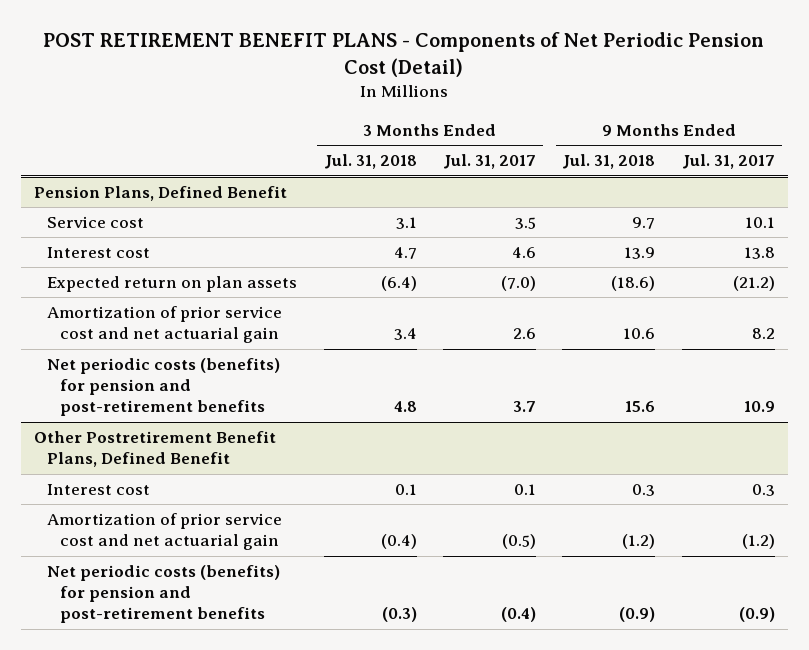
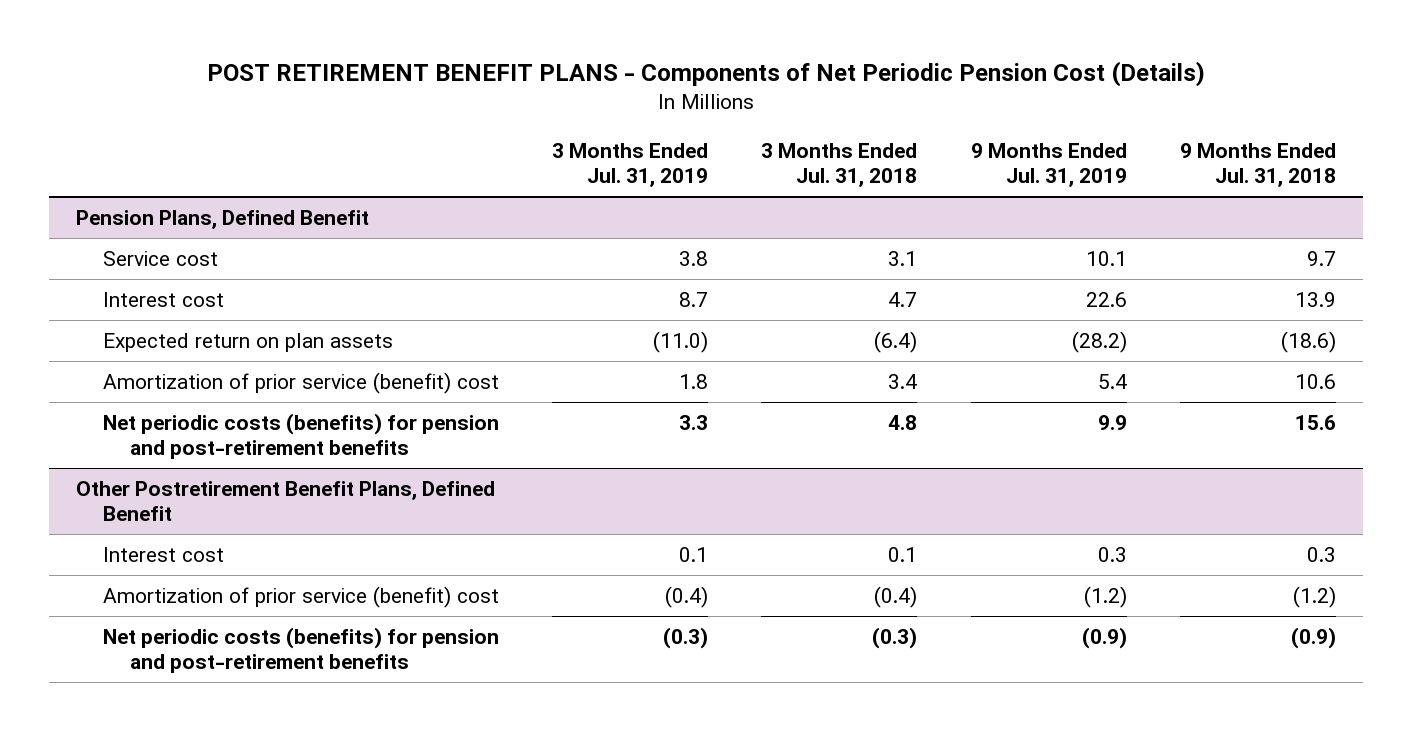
- POST RETIREMENT BENEFIT PLANS - Components of Net Periodic Pension Cost (Detail)
+ POST RETIREMENT BENEFIT PLANS - Components of Net Periodic Pension Cost (Details)
- | 3 Months Ended Jul. 31, 2018 | 3 Months Ended Jul. 31, 2017 | 9 Months Ended Jul. 31, 2018 | 9 Months Ended Jul. 31, 2017
+ | 3 Months Ended Jul. 31, 2019 | 3 Months Ended Jul. 31, 2018 | 9 Months Ended Jul. 31, 2019 | 9 Months Ended Jul. 31, 2018
@ Pension Plans, Defined Benefit
- Amortization of prior service cost and net actuarial gain | 3.4 | 2.6 | 10.6 | 8.2
+ Amortization of prior service (benefit) cost | 1.8 | 3.4 | 5.4 | 10.6
@ Other Postretirement Benefit Plans, Defined Benefit
- Amortization of prior service cost and net actuarial gain | (0.4) | (0.5) | (1.2) | (1.2)
+ Amortization of prior service (benefit) cost | (0.4) | (0.4) | (1.2) | (1.2)

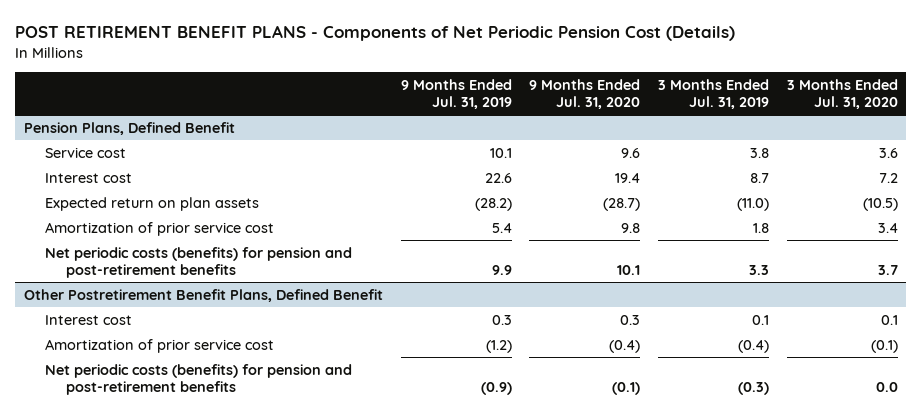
- | 3 Months Ended Jul. 31, 2019 | 3 Months Ended Jul. 31, 2018 | 9 Months Ended Jul. 31, 2019 | 9 Months Ended Jul. 31, 2018
+ | 9 Months Ended Jul. 31, 2019 | 9 Months Ended Jul. 31, 2020 | 3 Months Ended Jul. 31, 2019 | 3 Months Ended Jul. 31, 2020
@ Pension Plans, Defined Benefit
- Amortization of prior service (benefit) cost | 1.8 | 3.4 | 5.4 | 10.6
+ Amortization of prior service cost | 5.4 | 9.8 | 1.8 | 3.4
@ Other Postretirement Benefit Plans, Defined Benefit
- Amortization of prior service (benefit) cost | (0.4) | (0.4) | (1.2) | (1.2)
+ Amortization of prior service cost | (1.2) | (0.4) | (0.4) | (0.1)

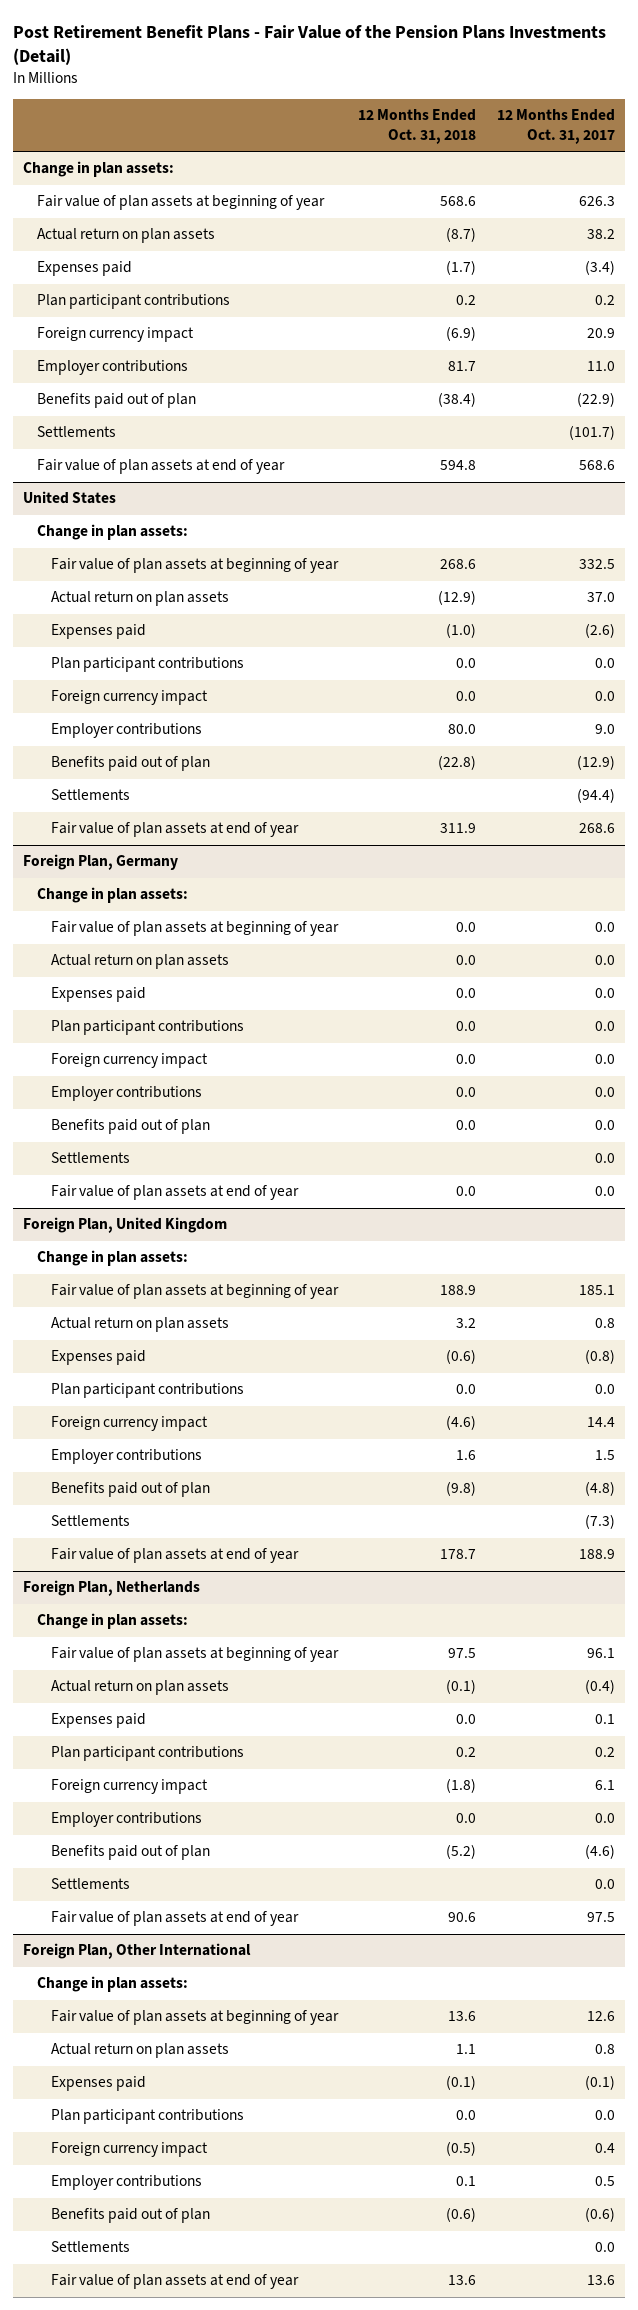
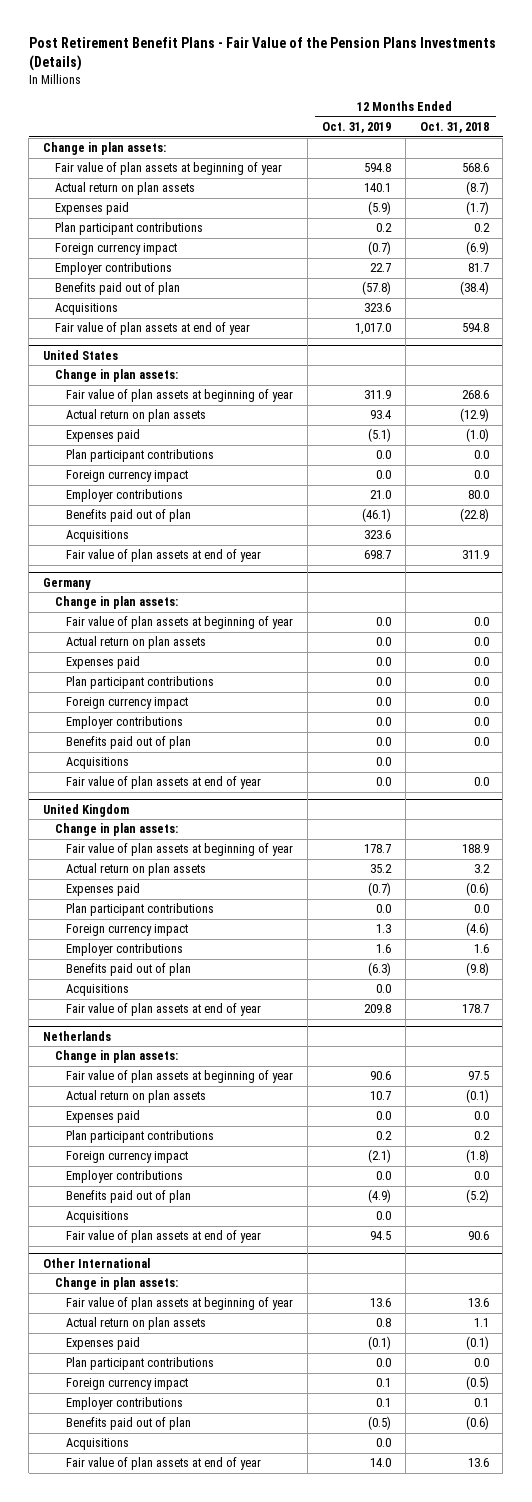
- Post Retirement Benefit Plans - Fair Value of the Pension Plans Investments (Detail)
+ Post Retirement Benefit Plans - Fair Value of the Pension Plans Investments (Details)
- | 12 Months Ended Oct. 31, 2018 | 12 Months Ended Oct. 31, 2017
+ | 12 Months Ended Oct. 31, 2019 | 12 Months Ended Oct. 31, 2018
- Settlements | | (101.7)
+ Acquisitions | 323.6 |
@ United States
- Settlements | | (94.4)
+ Acquisitions | 323.6 |
- Foreign Plan, Germany
+ Germany
- Settlements | | 0.0
+ Acquisitions | 0.0 |
- Foreign Plan, United Kingdom
+ United Kingdom
- Settlements | | (7.3)
+ Acquisitions | 0.0 |
- Foreign Plan, Netherlands
+ Netherlands
- Settlements | | 0.0
+ Acquisitions | 0.0 |
- Foreign Plan, Other International
+ Other International
- Settlements | | 0.0
+ Acquisitions | 0.0 |

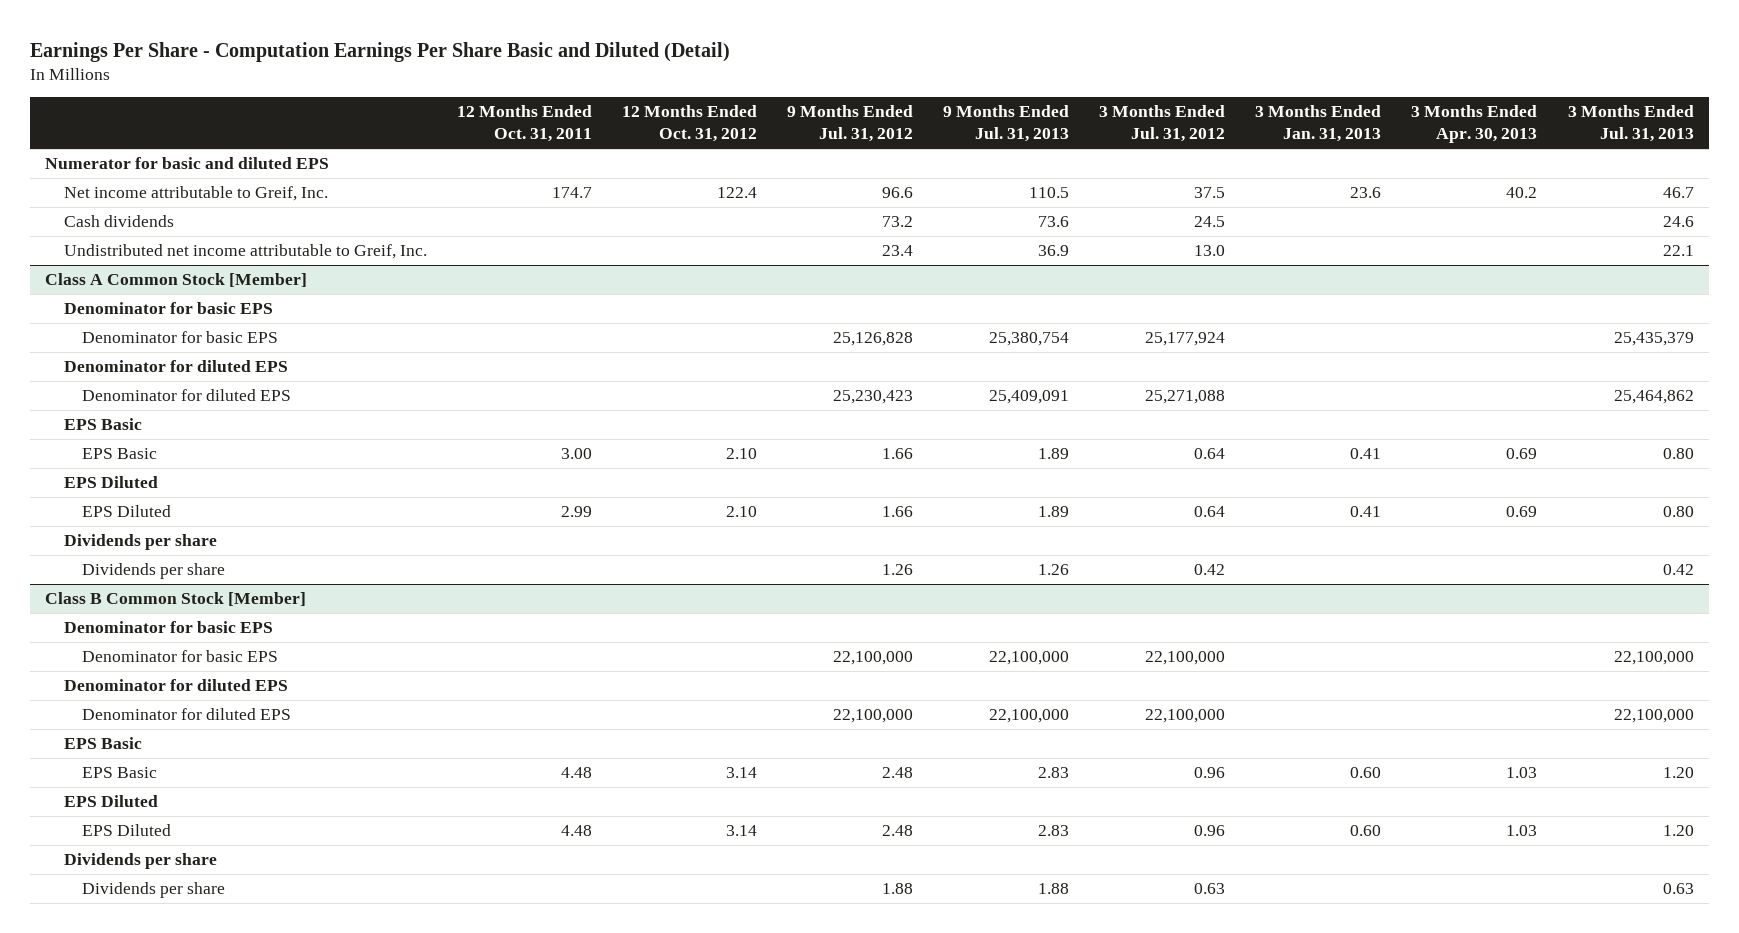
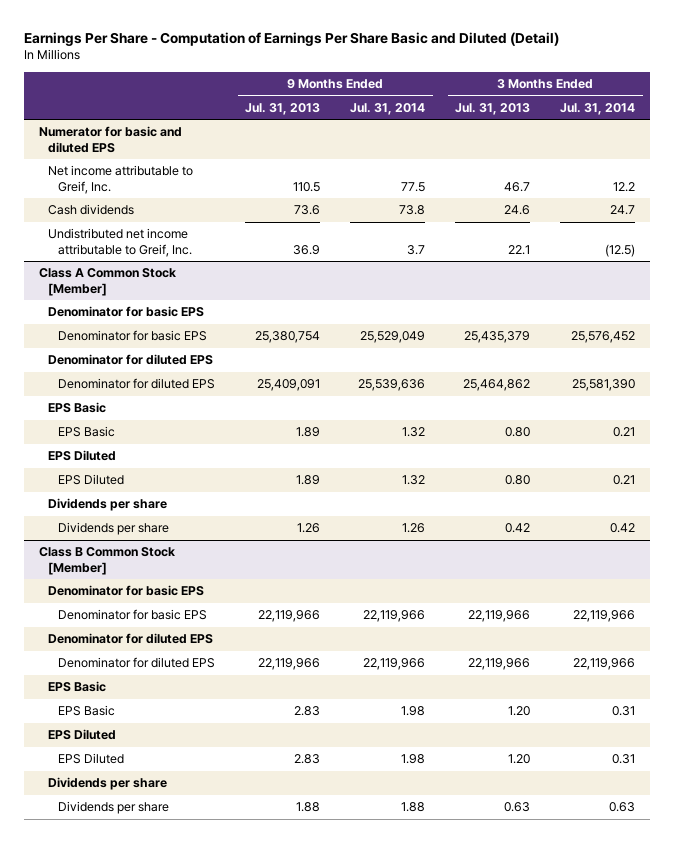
- Earnings Per Share - Computation Earnings Per Share Basic and Diluted (Detail)
+ Earnings Per Share - Computation of Earnings Per Share Basic and Diluted (Detail)
- | 12 Months Ended Oct. 31, 2011 | 12 Months Ended Oct. 31, 2012 | 9 Months Ended Jul. 31, 2012 | 9 Months Ended Jul. 31, 2013 | 3 Months Ended Jul. 31, 2012 | 3 Months Ended Jan. 31, 2013 | 3 Months Ended Apr. 30, 2013 | 3 Months Ended Jul. 31, 2013
+ | 9 Months Ended Jul. 31, 2013 | 9 Months Ended Jul. 31, 2014 | 3 Months Ended Jul. 31, 2013 | 3 Months Ended Jul. 31, 2014
@ Class B Common Stock [Member]
- Denominator for basic EPS | | | 22,100,000 | 22,100,000 | 22,100,000 | | | 22,100,000
+ Denominator for basic EPS | 22,119,966 | 22,119,966 | 22,119,966 | 22,119,966
- Denominator for diluted EPS | | | 22,100,000 | 22,100,000 | 22,100,000 | | | 22,100,000
+ Denominator for diluted EPS | 22,119,966 | 22,119,966 | 22,119,966 | 22,119,966

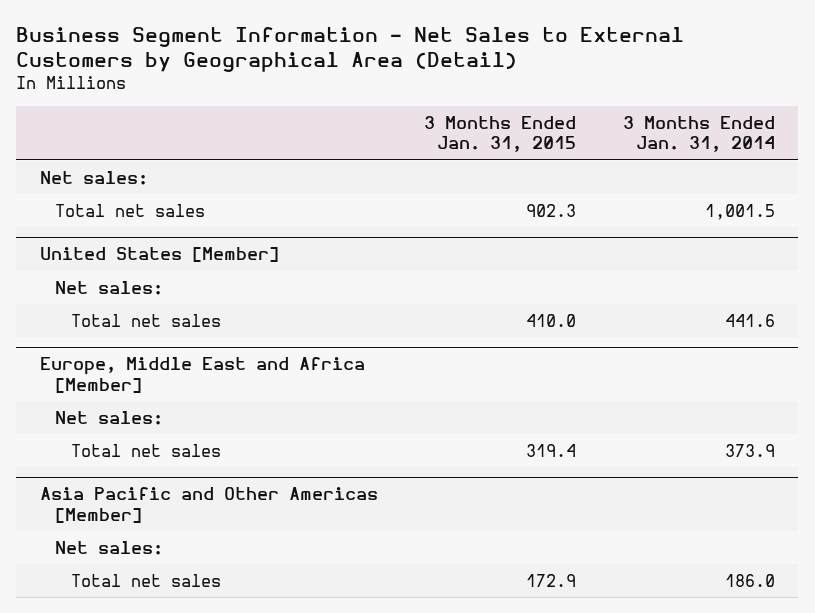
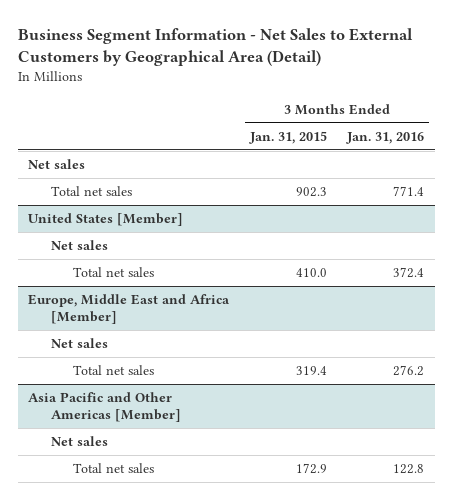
- | 3 Months Ended Jan. 31, 2015 | 3 Months Ended Jan. 31, 2014
+ | 3 Months Ended Jan. 31, 2015 | 3 Months Ended Jan. 31, 2016
- Net sales:
+ Net sales
@ United States [Member]
- Net sales:
+ Net sales
@ Europe, Middle East and Africa [Member]
- Net sales:
+ Net sales
@ Asia Pacific and Other Americas [Member]
- Net sales:
+ Net sales

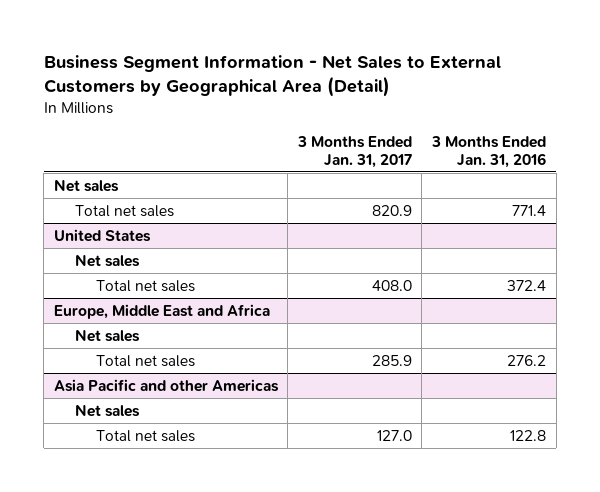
- | 3 Months Ended Jan. 31, 2015 | 3 Months Ended Jan. 31, 2016
+ | 3 Months Ended Jan. 31, 2017 | 3 Months Ended Jan. 31, 2016
- United States [Member]
+ United States
- Europe, Middle East and Africa [Member]
+ Europe, Middle East and Africa
- Asia Pacific and Other Americas [Member]
+ Asia Pacific and other Americas

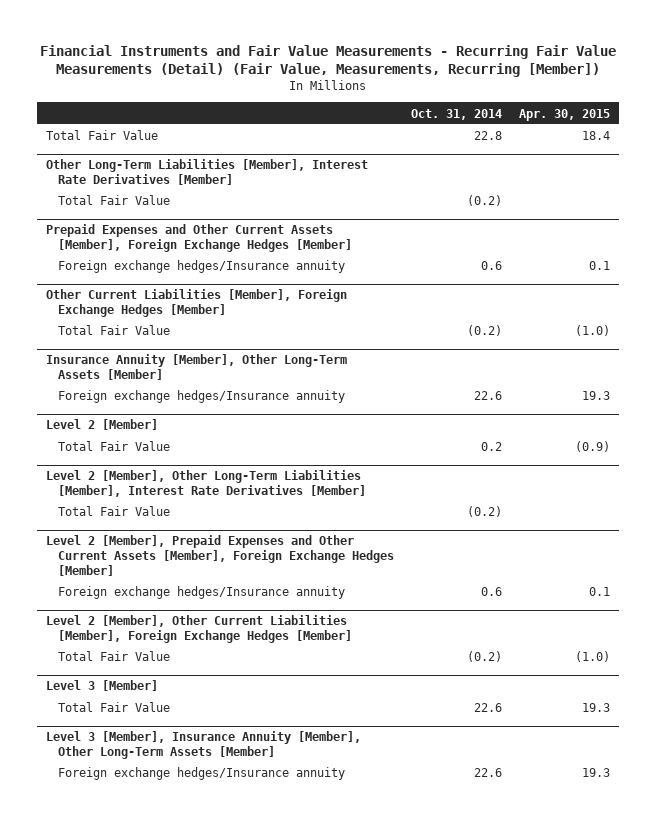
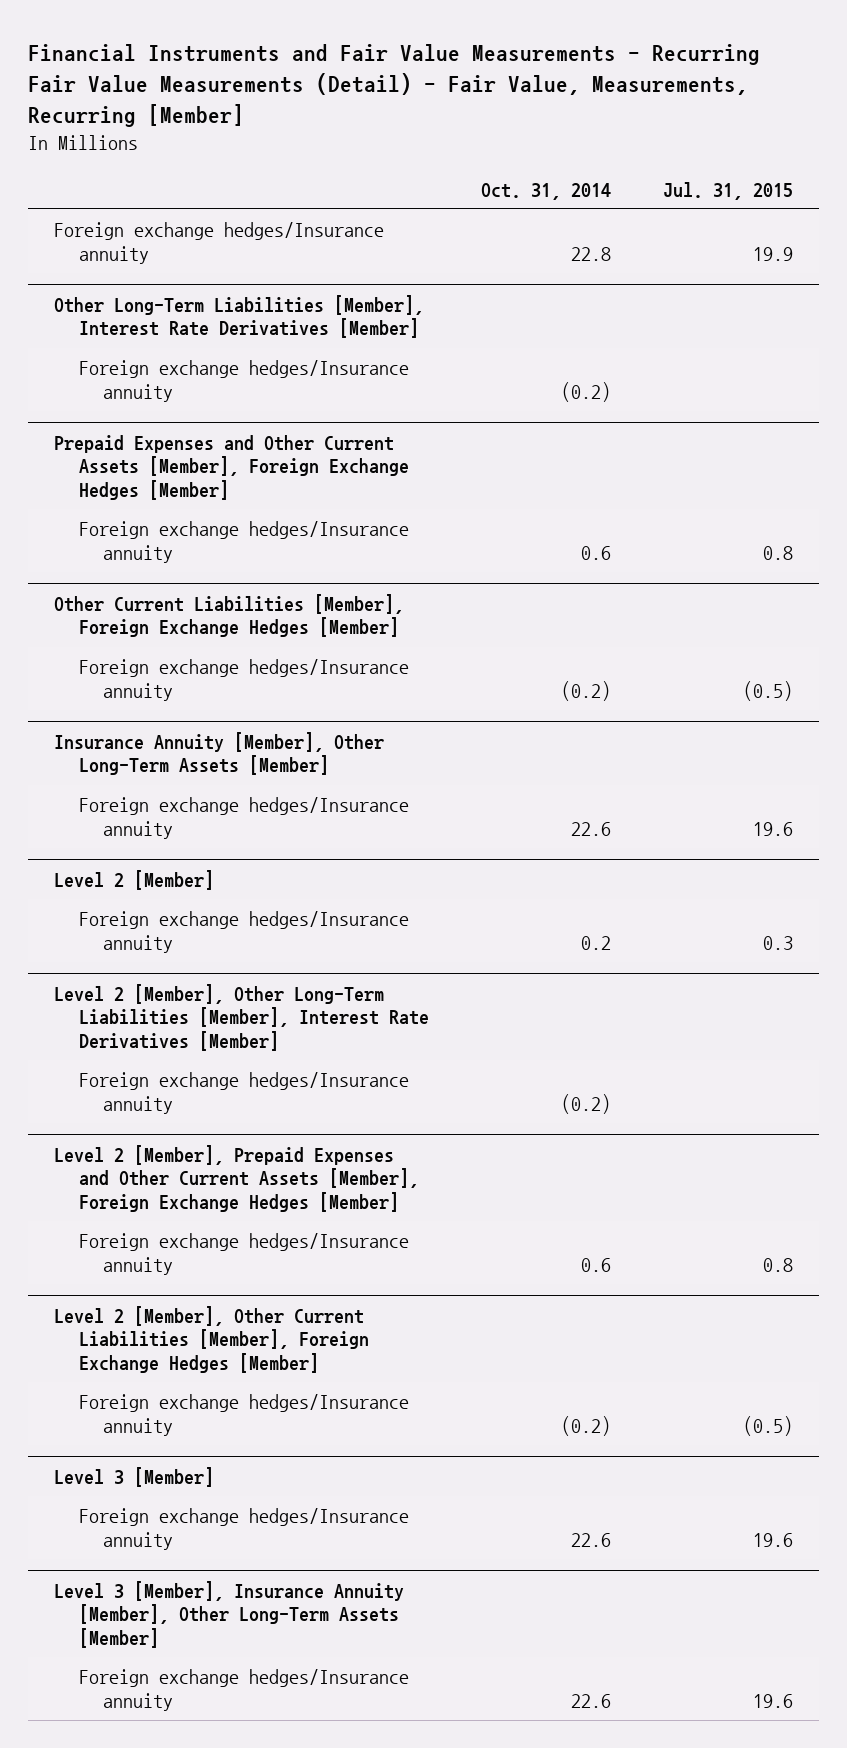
- Financial Instruments and Fair Value Measurements - Recurring Fair Value Measurements (Detail) (Fair Value, Measurements, Recurring [Member])
+ Financial Instruments and Fair Value Measurements - Recurring Fair Value Measurements (Detail) - Fair Value, Measurements, Recurring [Member]
- | Oct. 31, 2014 | Apr. 30, 2015
+ | Oct. 31, 2014 | Jul. 31, 2015
- Total Fair Value | 22.8 | 18.4
+ Foreign exchange hedges/Insurance annuity | 22.8 | 19.9
@ Other Long-Term Liabilities [Member], Interest Rate Derivatives [Member]
- Total Fair Value | (0.2) |
+ Foreign exchange hedges/Insurance annuity | (0.2) |
@ Other Current Liabilities [Member], Foreign Exchange Hedges [Member]
- Total Fair Value | (0.2) | (1.0)
+ Foreign exchange hedges/Insurance annuity | (0.2) | (0.5)
@ Level 2 [Member]
- Total Fair Value | 0.2 | (0.9)
+ Foreign exchange hedges/Insurance annuity | 0.2 | 0.3
@ Level 2 [Member], Other Long-Term Liabilities [Member], Interest Rate Derivatives [Member]
- Total Fair Value | (0.2) |
+ Foreign exchange hedges/Insurance annuity | (0.2) |
@ Level 2 [Member], Other Current Liabilities [Member], Foreign Exchange Hedges [Member]
- Total Fair Value | (0.2) | (1.0)
+ Foreign exchange hedges/Insurance annuity | (0.2) | (0.5)
@ Level 3 [Member]
- Total Fair Value | 22.6 | 19.3
+ Foreign exchange hedges/Insurance annuity | 22.6 | 19.6

